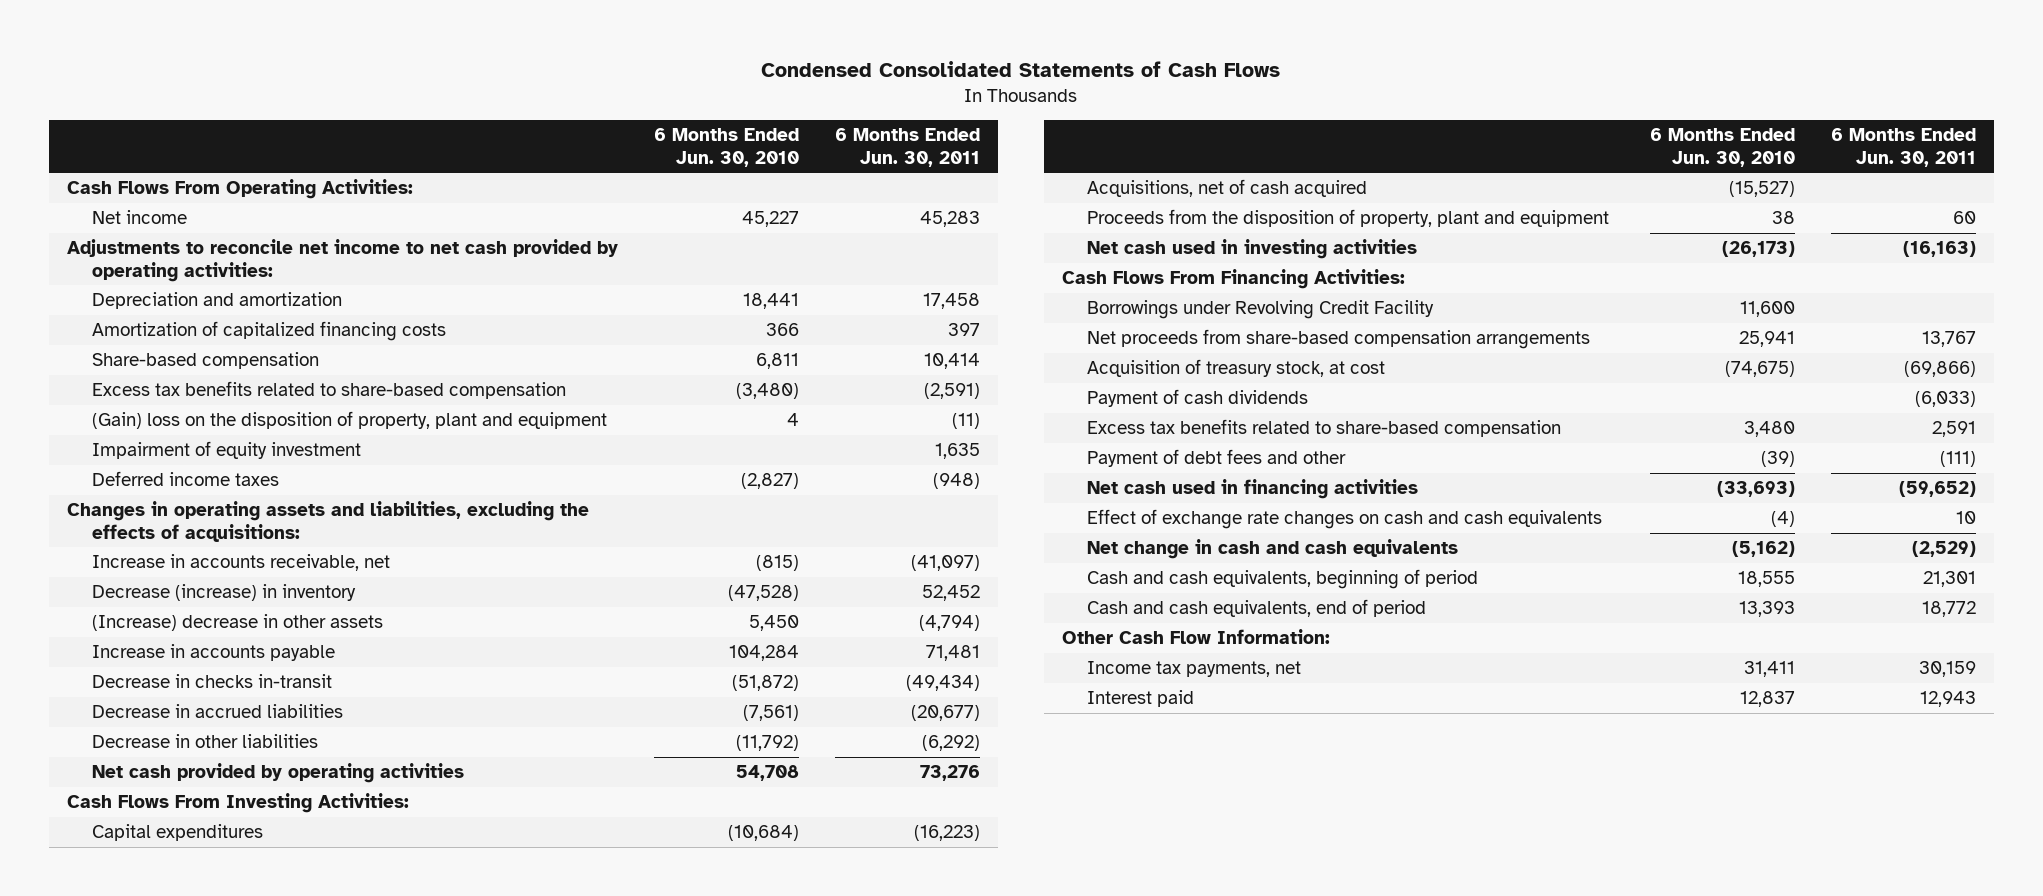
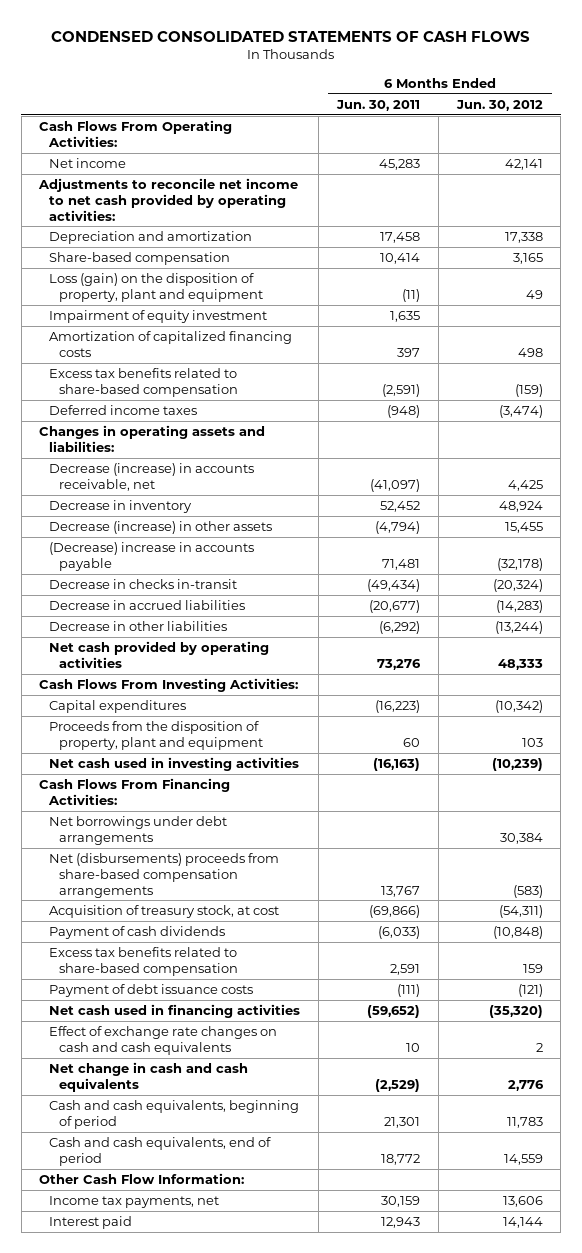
- Condensed Consolidated Statements of Cash Flows
+ CONDENSED CONSOLIDATED STATEMENTS OF CASH FLOWS
- | 6 Months Ended Jun. 30, 2010 | 6 Months Ended Jun. 30, 2011
+ | 6 Months Ended Jun. 30, 2011 | 6 Months Ended Jun. 30, 2012
- (Gain) loss on the disposition of property, plant and equipment | 4 | (11)
+ Loss (gain) on the disposition of property, plant and equipment | (11) | 49
moved down: Amortization of capitalized financing costs | 397 | 498
moved down: Excess tax benefits related to share-based compensation | (2,591) | (159)
- Changes in operating assets and liabilities, excluding the effects of acquisitions:
- Increase in accounts receivable, net | (815) | (41,097)
- Decrease (increase) in inventory | (47,528) | 52,452
- (Increase) decrease in other assets | 5,450 | (4,794)
- Increase in accounts payable | 104,284 | 71,481
+ Changes in operating assets and liabilities:
+ Decrease (increase) in accounts receivable, net | (41,097) | 4,425
+ Decrease in inventory | 52,452 | 48,924
+ Decrease (increase) in other assets | (4,794) | 15,455
+ (Decrease) increase in accounts payable | 71,481 | (32,178)
- Acquisitions, net of cash acquired | (15,527) |
- Borrowings under Revolving Credit Facility | 11,600 |
- Net proceeds from share-based compensation arrangements | 25,941 | 13,767
+ Net borrowings under debt arrangements | | 30,384
+ Net (disbursements) proceeds from share-based compensation arrangements | 13,767 | (583)
- Payment of debt fees and other | (39) | (111)
+ Payment of debt issuance costs | (111) | (121)

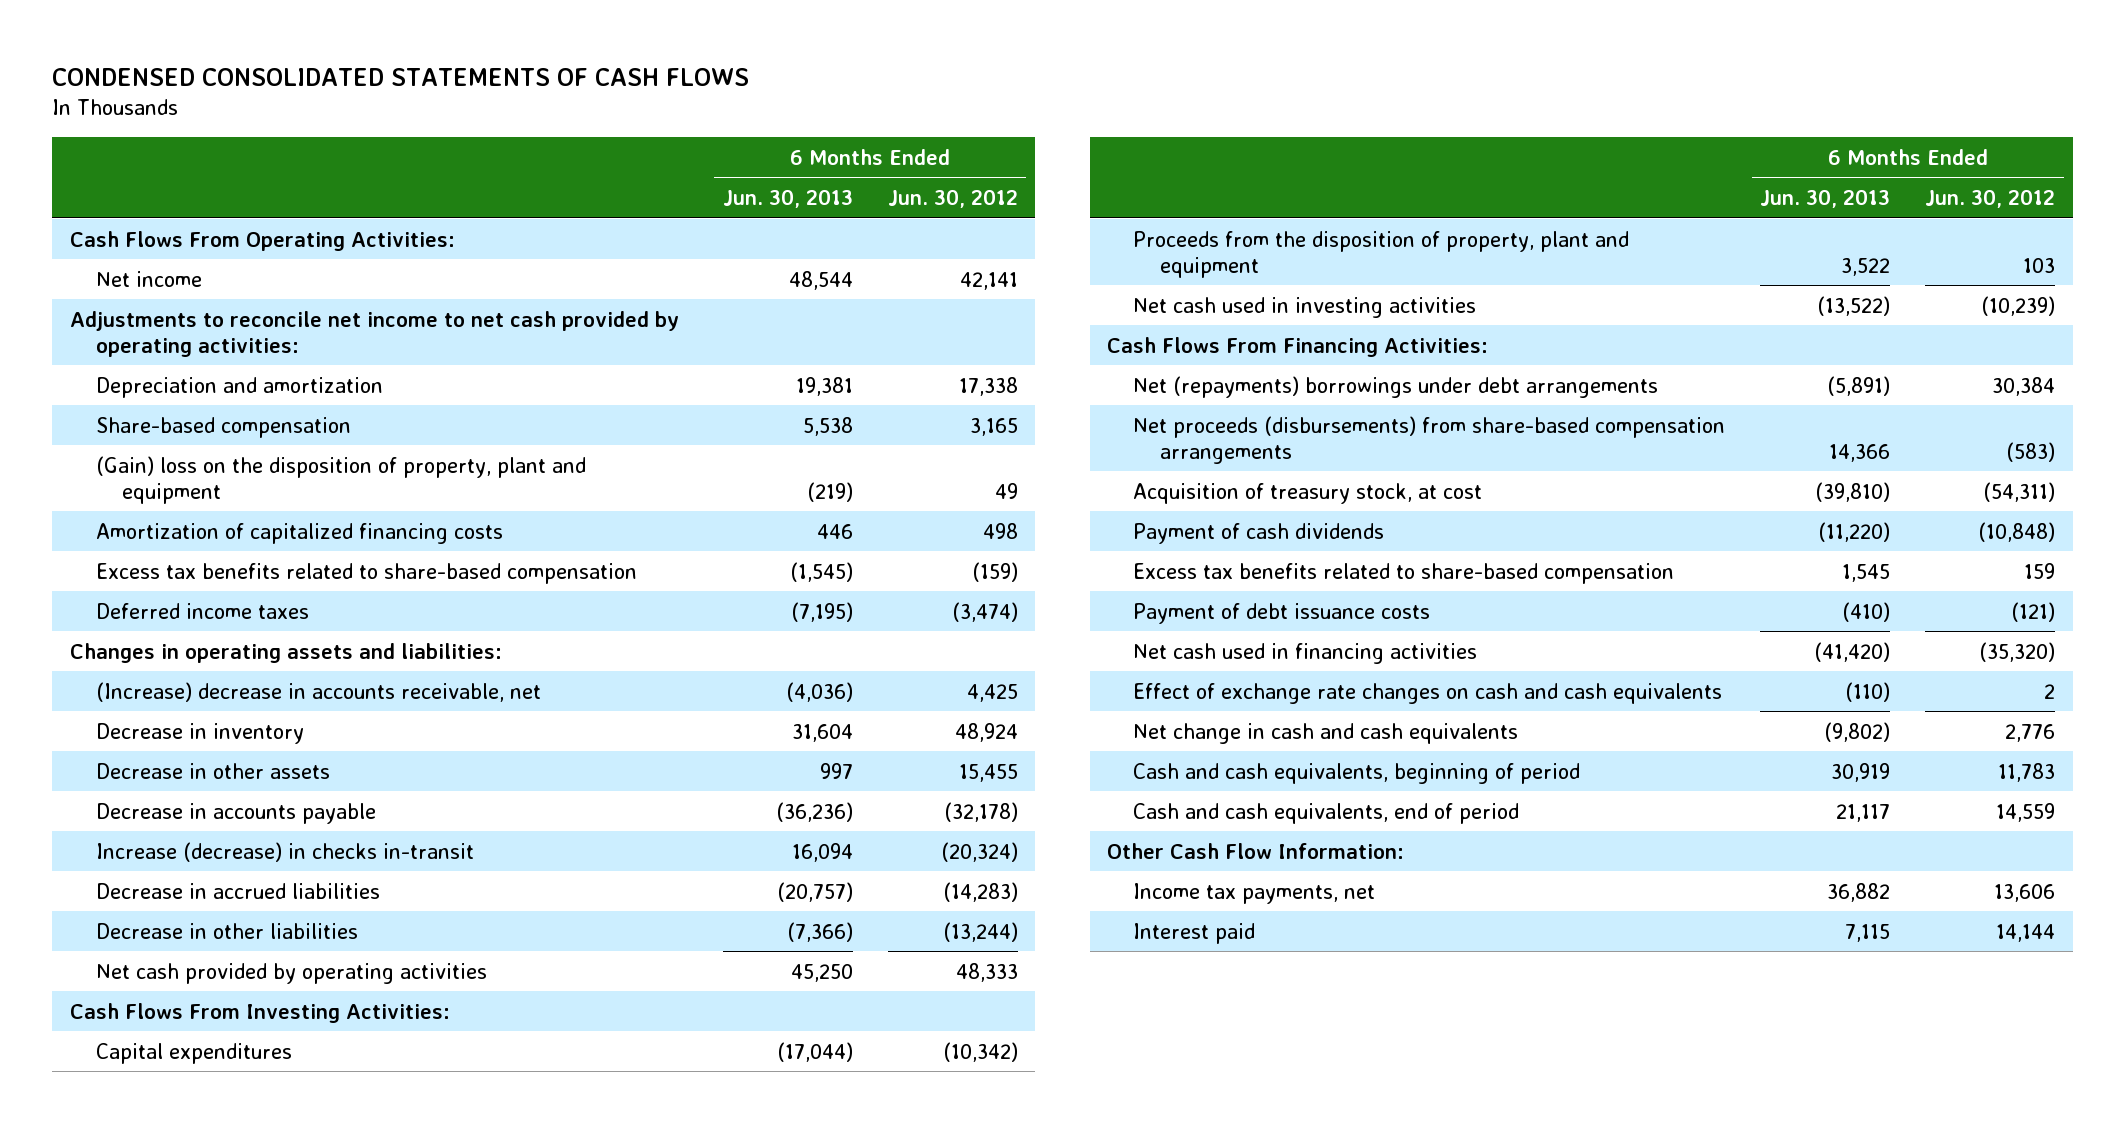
- | 6 Months Ended Jun. 30, 2011 | 6 Months Ended Jun. 30, 2012
+ | 6 Months Ended Jun. 30, 2013 | 6 Months Ended Jun. 30, 2012
- Loss (gain) on the disposition of property, plant and equipment | (11) | 49
- Impairment of equity investment | 1,635 |
+ (Gain) loss on the disposition of property, plant and equipment | (219) | 49
- Decrease (increase) in accounts receivable, net | (41,097) | 4,425
+ (Increase) decrease in accounts receivable, net | (4,036) | 4,425
- Decrease (increase) in other assets | (4,794) | 15,455
- (Decrease) increase in accounts payable | 71,481 | (32,178)
- Decrease in checks in-transit | (49,434) | (20,324)
+ Decrease in other assets | 997 | 15,455
+ Decrease in accounts payable | (36,236) | (32,178)
+ Increase (decrease) in checks in-transit | 16,094 | (20,324)
- Net borrowings under debt arrangements | | 30,384
- Net (disbursements) proceeds from share-based compensation arrangements | 13,767 | (583)
+ Net (repayments) borrowings under debt arrangements | (5,891) | 30,384
+ Net proceeds (disbursements) from share-based compensation arrangements | 14,366 | (583)

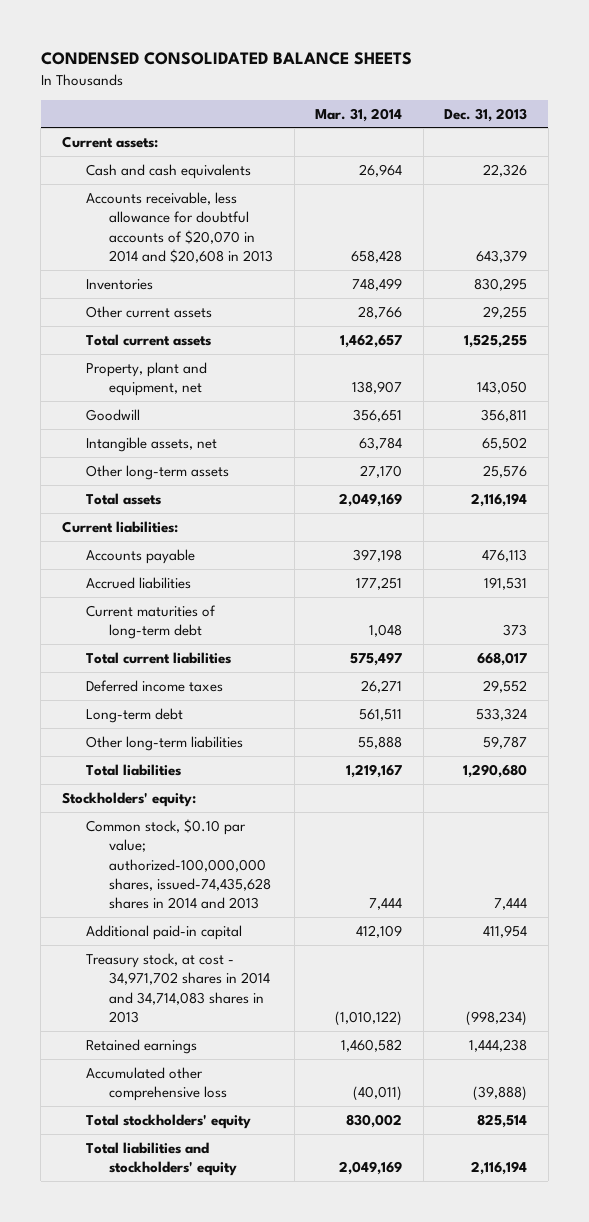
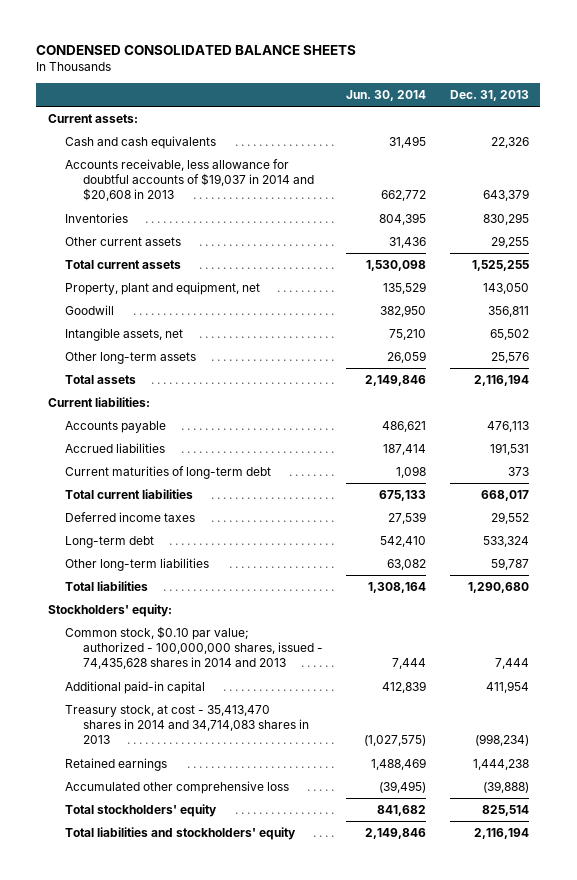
- | Mar. 31, 2014 | Dec. 31, 2013
+ | Jun. 30, 2014 | Dec. 31, 2013
- Accounts receivable, less allowance for doubtful accounts of $20,070 in 2014 and $20,608 in 2013 | 658,428 | 643,379
+ Accounts receivable, less allowance for doubtful accounts of $19,037 in 2014 and $20,608 in 2013 | 662,772 | 643,379
- Common stock, $0.10 par value; authorized-100,000,000 shares, issued-74,435,628 shares in 2014 and 2013 | 7,444 | 7,444
+ Common stock, $0.10 par value; authorized - 100,000,000 shares, issued - 74,435,628 shares in 2014 and 2013 | 7,444 | 7,444
- Treasury stock, at cost - 34,971,702 shares in 2014 and 34,714,083 shares in 2013 | (1,010,122) | (998,234)
+ Treasury stock, at cost - 35,413,470 shares in 2014 and 34,714,083 shares in 2013 | (1,027,575) | (998,234)

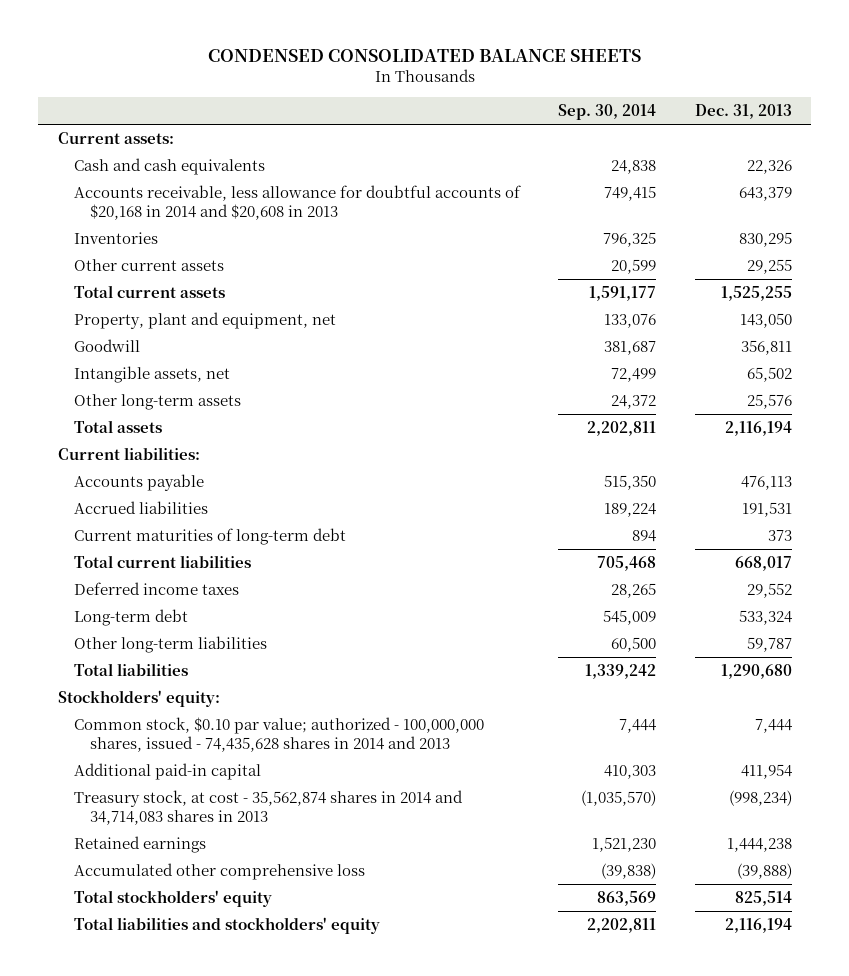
- | Jun. 30, 2014 | Dec. 31, 2013
+ | Sep. 30, 2014 | Dec. 31, 2013
- Accounts receivable, less allowance for doubtful accounts of $19,037 in 2014 and $20,608 in 2013 | 662,772 | 643,379
+ Accounts receivable, less allowance for doubtful accounts of $20,168 in 2014 and $20,608 in 2013 | 749,415 | 643,379
- Treasury stock, at cost - 35,413,470 shares in 2014 and 34,714,083 shares in 2013 | (1,027,575) | (998,234)
+ Treasury stock, at cost - 35,562,874 shares in 2014 and 34,714,083 shares in 2013 | (1,035,570) | (998,234)

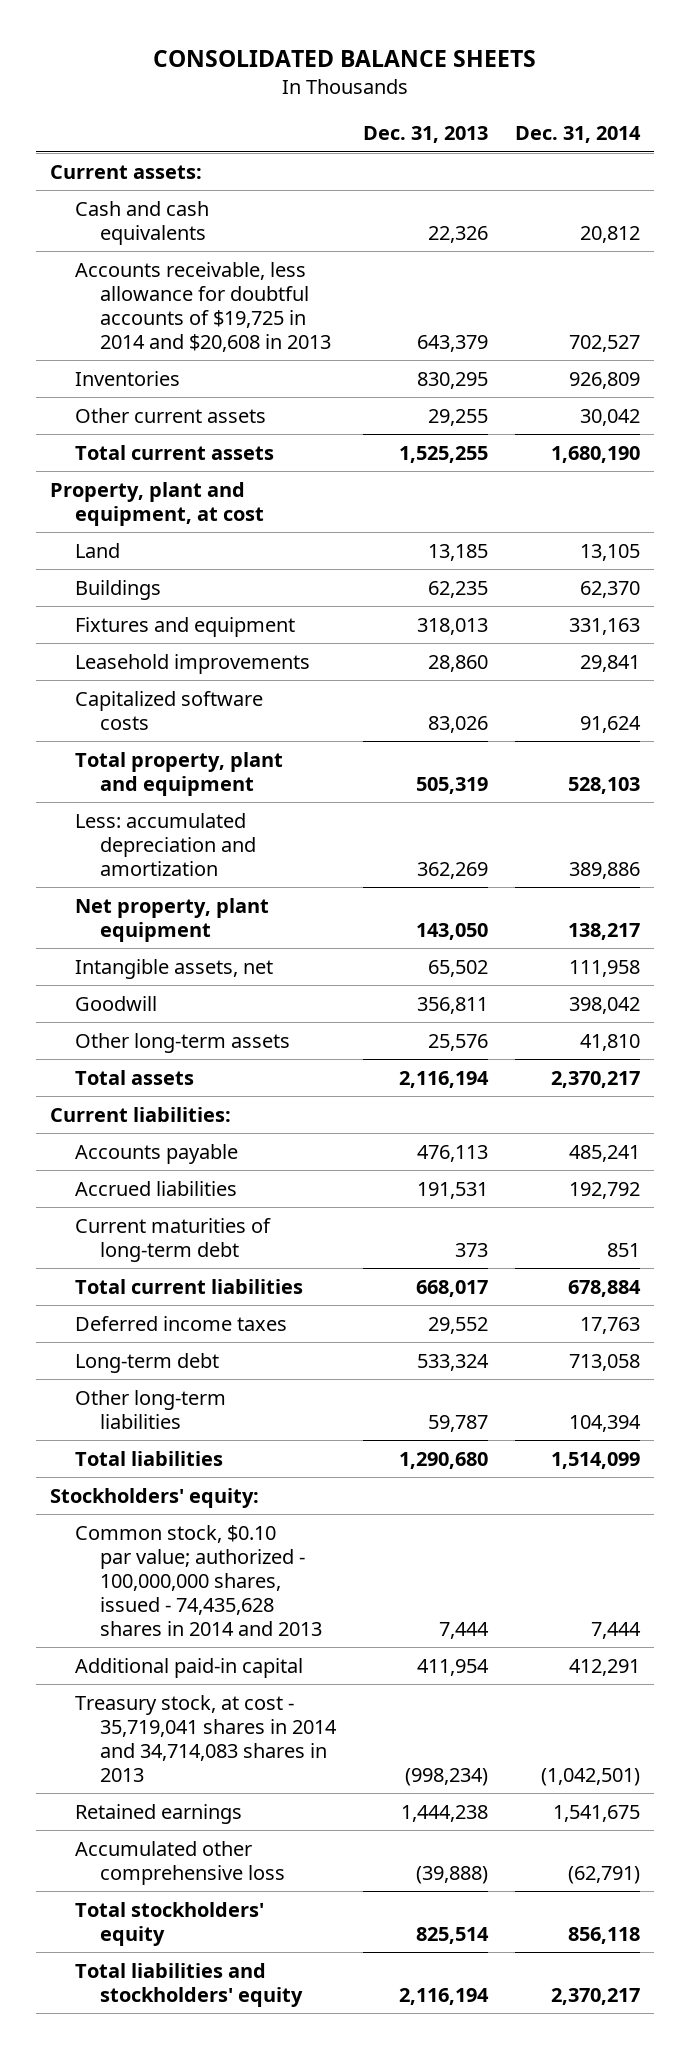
- CONDENSED CONSOLIDATED BALANCE SHEETS
+ CONSOLIDATED BALANCE SHEETS
- | Sep. 30, 2014 | Dec. 31, 2013
+ | Dec. 31, 2013 | Dec. 31, 2014
- Accounts receivable, less allowance for doubtful accounts of $20,168 in 2014 and $20,608 in 2013 | 749,415 | 643,379
+ Accounts receivable, less allowance for doubtful accounts of $19,725 in 2014 and $20,608 in 2013 | 643,379 | 702,527
- Property, plant and equipment, net | 133,076 | 143,050
+ Property, plant and equipment, at cost
+ Land | 13,185 | 13,105
+ Buildings | 62,235 | 62,370
+ Fixtures and equipment | 318,013 | 331,163
+ Leasehold improvements | 28,860 | 29,841
+ Capitalized software costs | 83,026 | 91,624
+ Total property, plant and equipment | 505,319 | 528,103
+ Less: accumulated depreciation and amortization | 362,269 | 389,886
+ Net property, plant equipment | 143,050 | 138,217
moved down: Goodwill | 356,811 | 398,042
- Treasury stock, at cost - 35,562,874 shares in 2014 and 34,714,083 shares in 2013 | (1,035,570) | (998,234)
+ Treasury stock, at cost - 35,719,041 shares in 2014 and 34,714,083 shares in 2013 | (998,234) | (1,042,501)

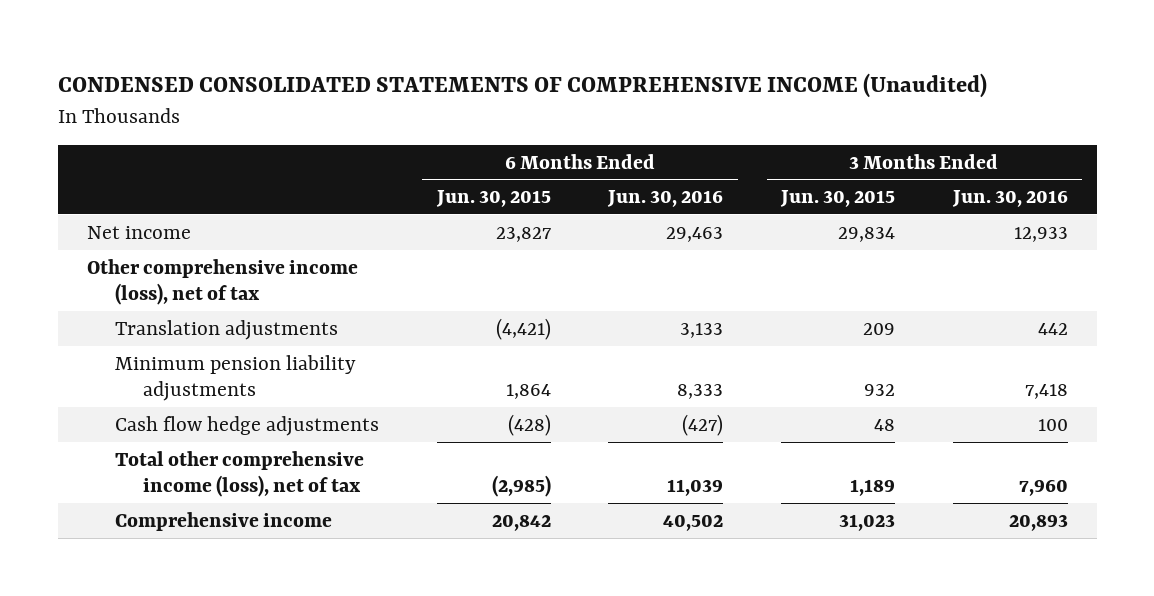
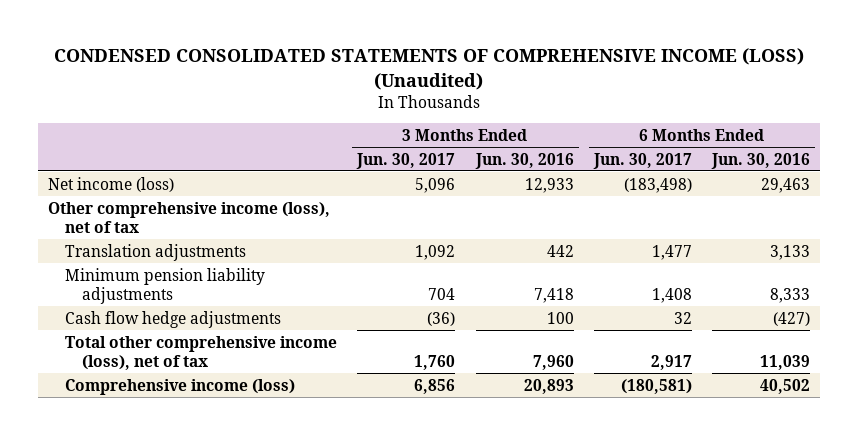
- CONDENSED CONSOLIDATED STATEMENTS OF COMPREHENSIVE INCOME (Unaudited)
+ CONDENSED CONSOLIDATED STATEMENTS OF COMPREHENSIVE INCOME (LOSS) (Unaudited)
- | 6 Months Ended Jun. 30, 2015 | 6 Months Ended Jun. 30, 2016 | 3 Months Ended Jun. 30, 2015 | 3 Months Ended Jun. 30, 2016
+ | 3 Months Ended Jun. 30, 2017 | 3 Months Ended Jun. 30, 2016 | 6 Months Ended Jun. 30, 2017 | 6 Months Ended Jun. 30, 2016
- Net income | 23,827 | 29,463 | 29,834 | 12,933
+ Net income (loss) | 5,096 | 12,933 | (183,498) | 29,463
- Comprehensive income | 20,842 | 40,502 | 31,023 | 20,893
+ Comprehensive income (loss) | 6,856 | 20,893 | (180,581) | 40,502

